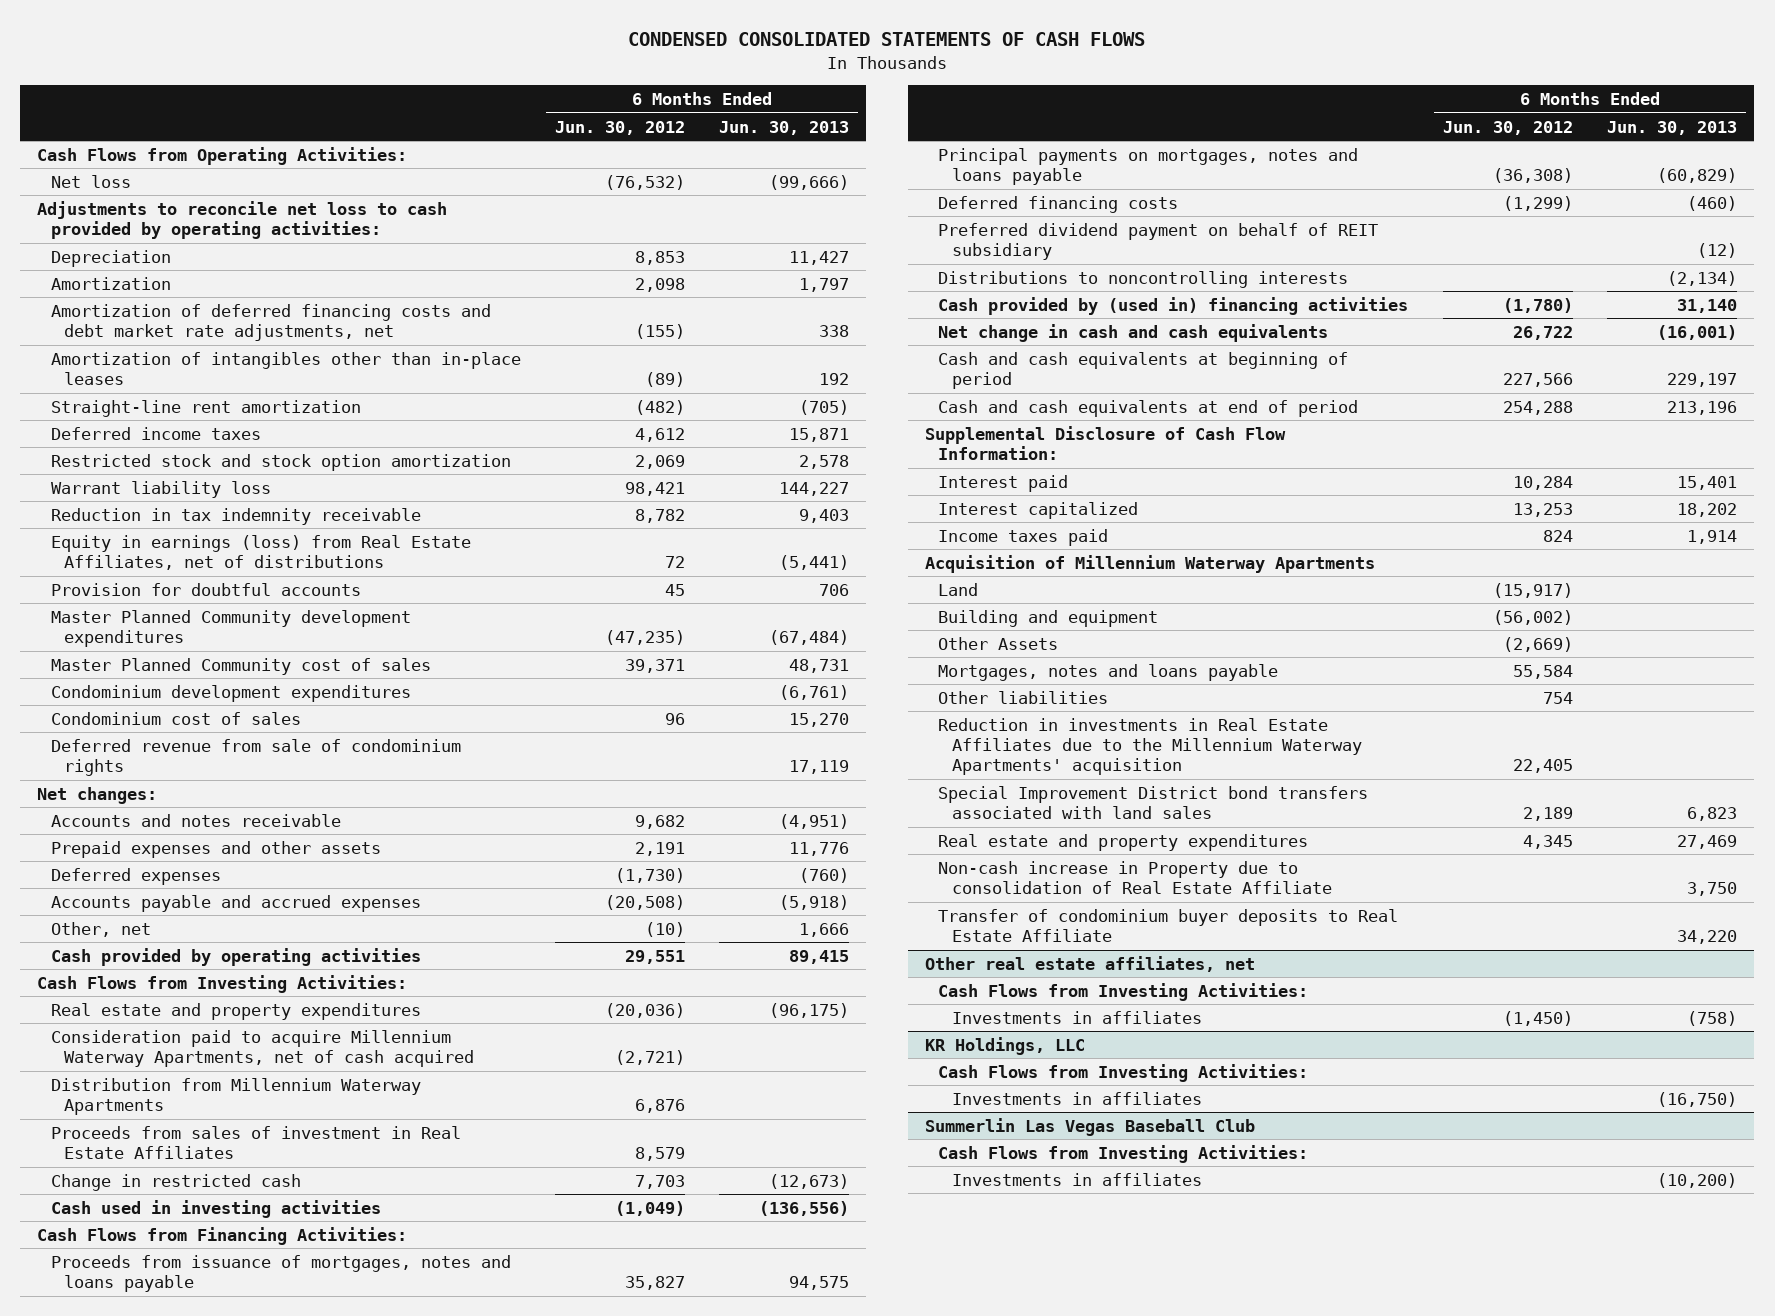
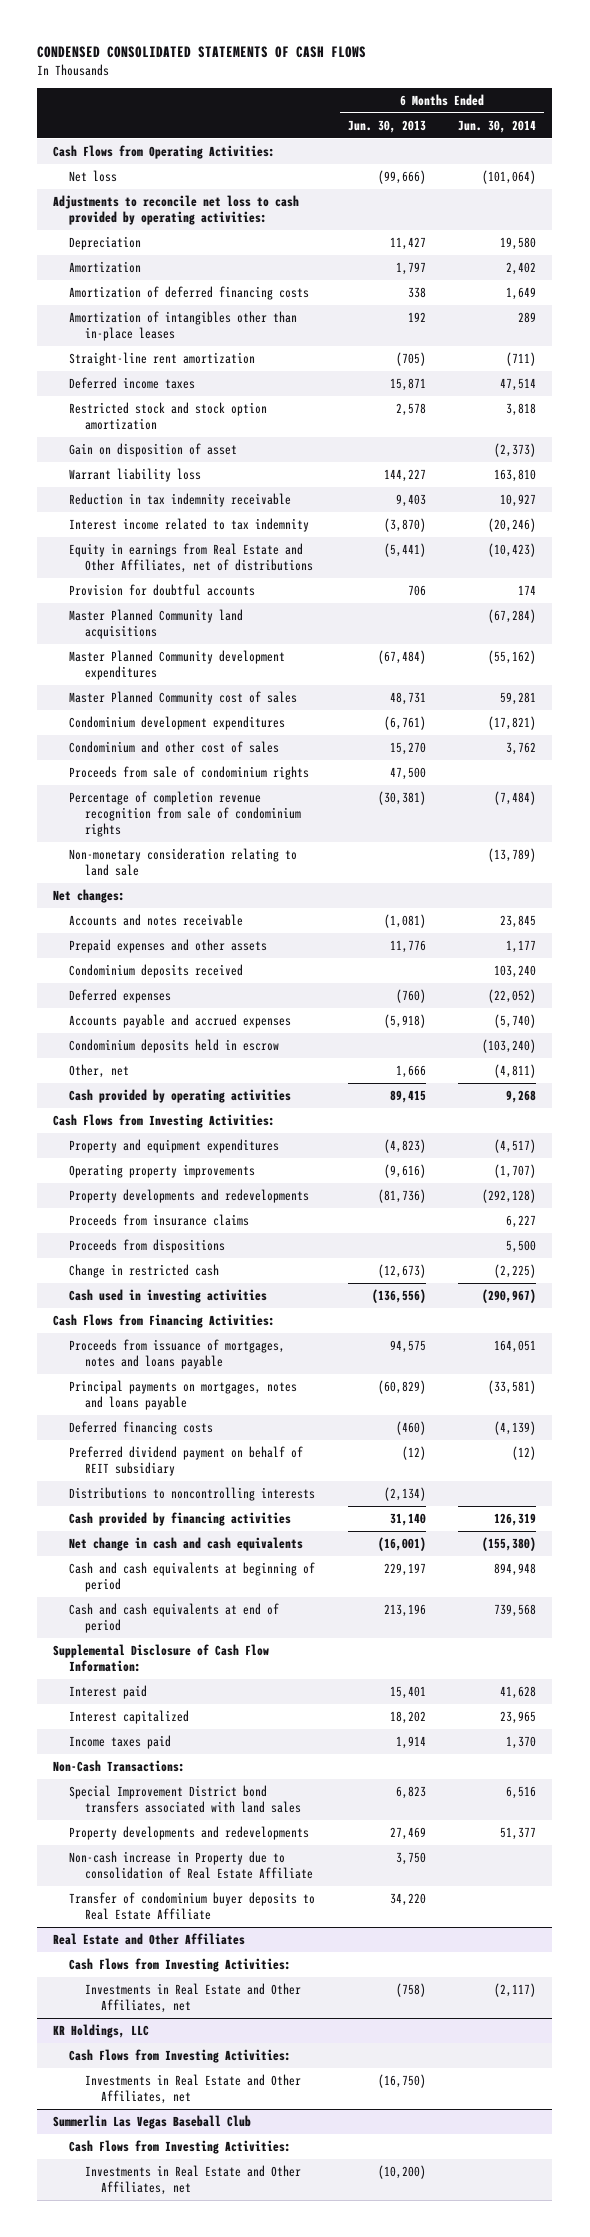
- | 6 Months Ended Jun. 30, 2012 | 6 Months Ended Jun. 30, 2013
+ | 6 Months Ended Jun. 30, 2013 | 6 Months Ended Jun. 30, 2014
- Amortization of deferred financing costs and debt market rate adjustments, net | (155) | 338
+ Amortization of deferred financing costs | 338 | 1,649
+ Gain on disposition of asset | | (2,373)
- Equity in earnings (loss) from Real Estate Affiliates, net of distributions | 72 | (5,441)
+ Interest income related to tax indemnity | (3,870) | (20,246)
+ Equity in earnings from Real Estate and Other Affiliates, net of distributions | (5,441) | (10,423)
+ Master Planned Community land acquisitions | | (67,284)
- Condominium cost of sales | 96 | 15,270
- Deferred revenue from sale of condominium rights | | 17,119
+ Condominium and other cost of sales | 15,270 | 3,762
+ Proceeds from sale of condominium rights | 47,500 |
+ Percentage of completion revenue recognition from sale of condominium rights | (30,381) | (7,484)
+ Non-monetary consideration relating to land sale | | (13,789)
- Accounts and notes receivable | 9,682 | (4,951)
+ Accounts and notes receivable | (1,081) | 23,845
+ Condominium deposits received | | 103,240
+ Condominium deposits held in escrow | | (103,240)
- Real estate and property expenditures | (20,036) | (96,175)
- Consideration paid to acquire Millennium Waterway Apartments, net of cash acquired | (2,721) |
- Distribution from Millennium Waterway Apartments | 6,876 |
- Proceeds from sales of investment in Real Estate Affiliates | 8,579 |
+ Property and equipment expenditures | (4,823) | (4,517)
+ Operating property improvements | (9,616) | (1,707)
+ Property developments and redevelopments | (81,736) | (292,128)
+ Proceeds from insurance claims | | 6,227
+ Proceeds from dispositions | | 5,500
- Cash provided by (used in) financing activities | (1,780) | 31,140
+ Cash provided by financing activities | 31,140 | 126,319
- Acquisition of Millennium Waterway Apartments
- Land | (15,917) |
- Building and equipment | (56,002) |
- Other Assets | (2,669) |
- Mortgages, notes and loans payable | 55,584 |
- Other liabilities | 754 |
- Reduction in investments in Real Estate Affiliates due to the Millennium Waterway Apartments' acquisition | 22,405 |
+ Non-Cash Transactions:
- Real estate and property expenditures | 4,345 | 27,469
+ Property developments and redevelopments | 27,469 | 51,377
- Other real estate affiliates, net
+ Real Estate and Other Affiliates
- Investments in affiliates | (1,450) | (758)
+ Investments in Real Estate and Other Affiliates, net | (758) | (2,117)
@ KR Holdings, LLC
- Investments in affiliates | | (16,750)
+ Investments in Real Estate and Other Affiliates, net | (16,750) |
@ Summerlin Las Vegas Baseball Club
- Investments in affiliates | | (10,200)
+ Investments in Real Estate and Other Affiliates, net | (10,200) |

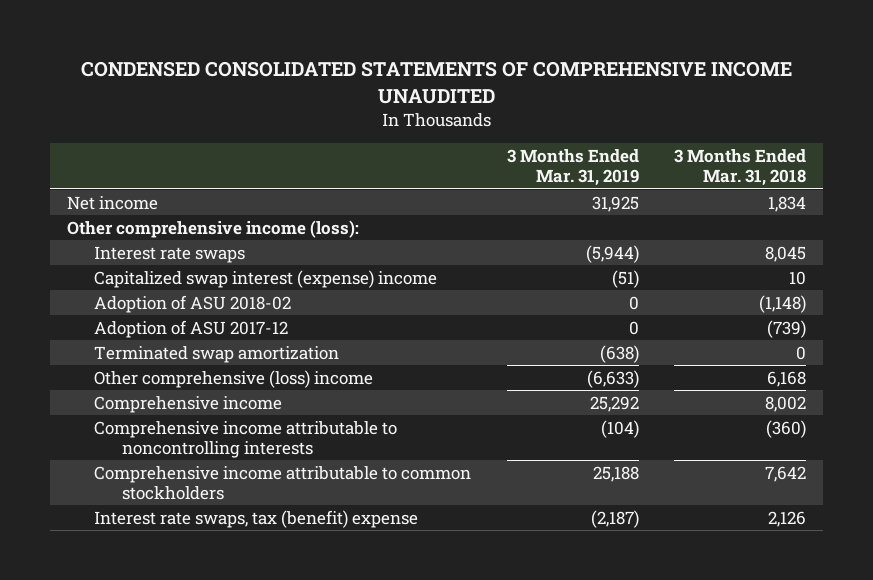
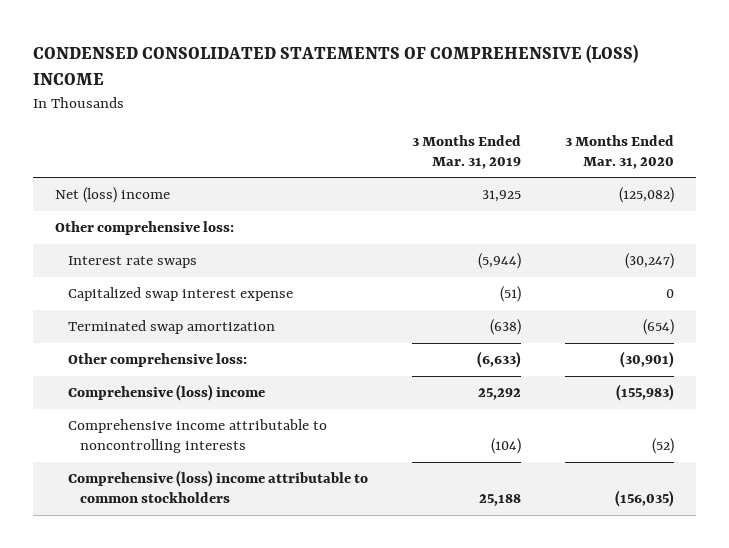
- CONDENSED CONSOLIDATED STATEMENTS OF COMPREHENSIVE INCOME UNAUDITED
+ CONDENSED CONSOLIDATED STATEMENTS OF COMPREHENSIVE (LOSS) INCOME
- | 3 Months Ended Mar. 31, 2019 | 3 Months Ended Mar. 31, 2018
+ | 3 Months Ended Mar. 31, 2019 | 3 Months Ended Mar. 31, 2020
- Net income | 31,925 | 1,834
- Other comprehensive income (loss):
+ Net (loss) income | 31,925 | (125,082)
+ Other comprehensive loss:
- Capitalized swap interest (expense) income | (51) | 10
- Adoption of ASU 2018-02 | 0 | (1,148)
- Adoption of ASU 2017-12 | 0 | (739)
+ Capitalized swap interest expense | (51) | 0
- Other comprehensive (loss) income | (6,633) | 6,168
- Comprehensive income | 25,292 | 8,002
+ Other comprehensive loss: | (6,633) | (30,901)
+ Comprehensive (loss) income | 25,292 | (155,983)
- Comprehensive income attributable to common stockholders | 25,188 | 7,642
- Interest rate swaps, tax (benefit) expense | (2,187) | 2,126
+ Comprehensive (loss) income attributable to common stockholders | 25,188 | (156,035)

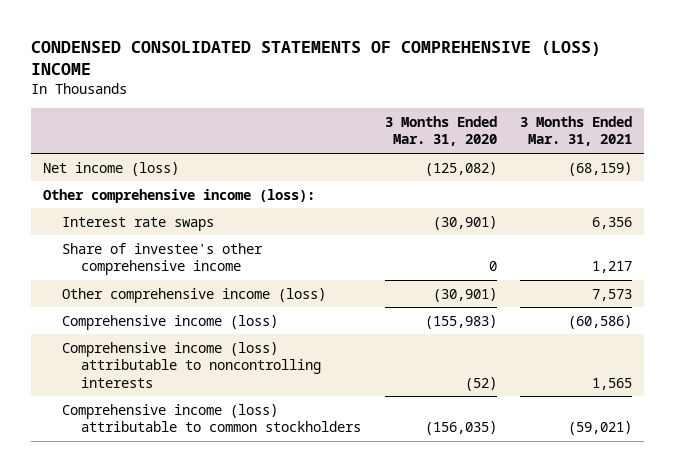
- | 3 Months Ended Mar. 31, 2019 | 3 Months Ended Mar. 31, 2020
+ | 3 Months Ended Mar. 31, 2020 | 3 Months Ended Mar. 31, 2021
- Net (loss) income | 31,925 | (125,082)
- Other comprehensive loss:
- Interest rate swaps | (5,944) | (30,247)
- Capitalized swap interest expense | (51) | 0
- Terminated swap amortization | (638) | (654)
- Other comprehensive loss: | (6,633) | (30,901)
- Comprehensive (loss) income | 25,292 | (155,983)
- Comprehensive income attributable to noncontrolling interests | (104) | (52)
- Comprehensive (loss) income attributable to common stockholders | 25,188 | (156,035)
+ Net income (loss) | (125,082) | (68,159)
+ Other comprehensive income (loss):
+ Interest rate swaps | (30,901) | 6,356
+ Share of investee's other comprehensive income | 0 | 1,217
+ Other comprehensive income (loss) | (30,901) | 7,573
+ Comprehensive income (loss) | (155,983) | (60,586)
+ Comprehensive income (loss) attributable to noncontrolling interests | (52) | 1,565
+ Comprehensive income (loss) attributable to common stockholders | (156,035) | (59,021)

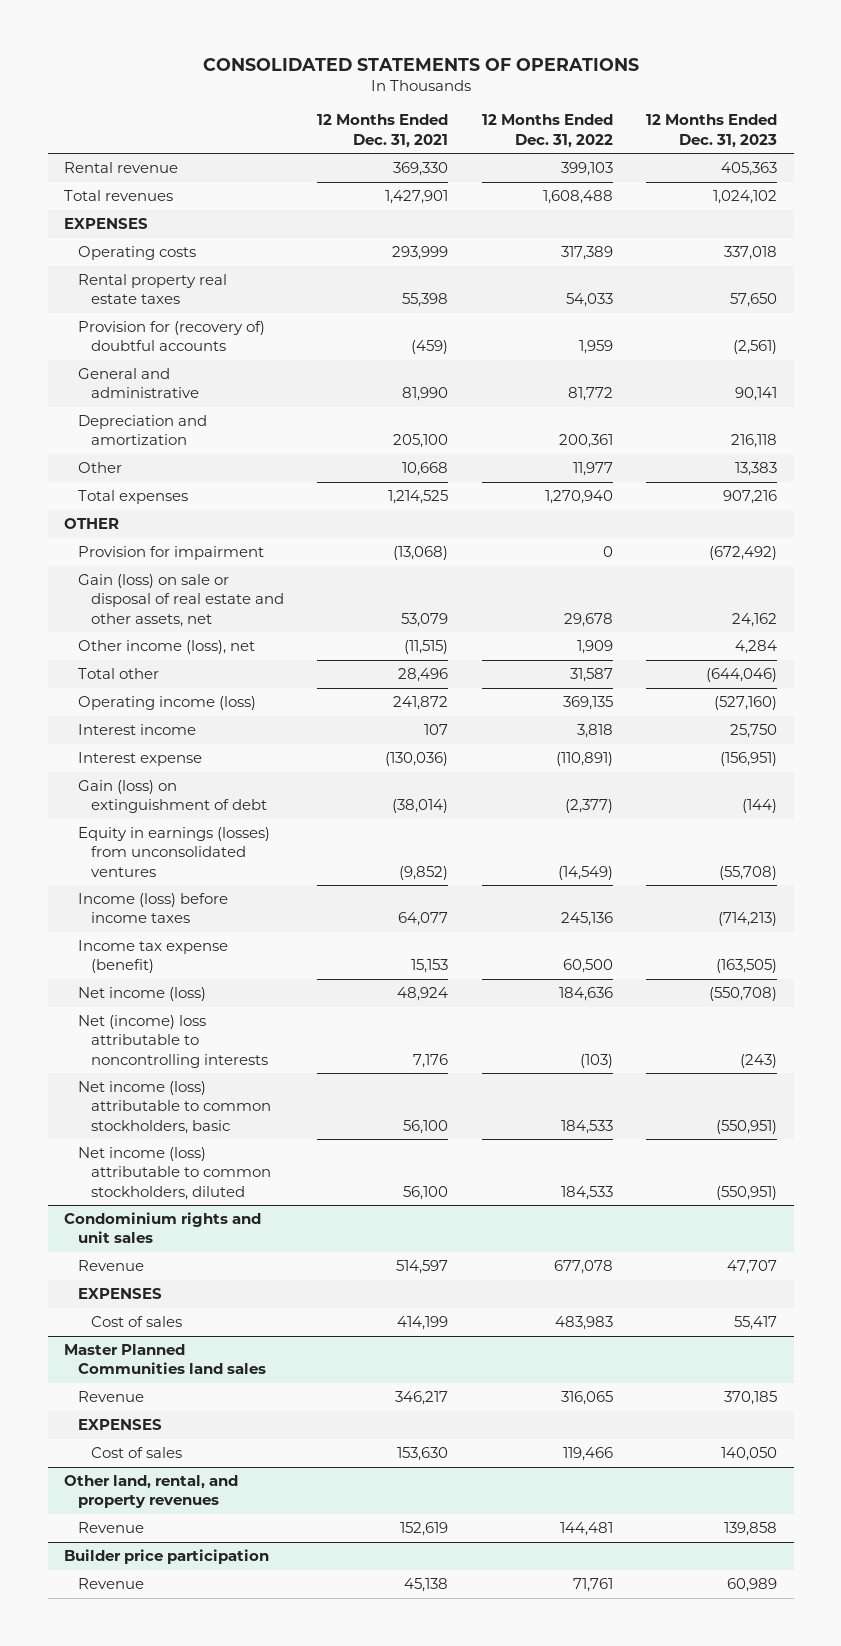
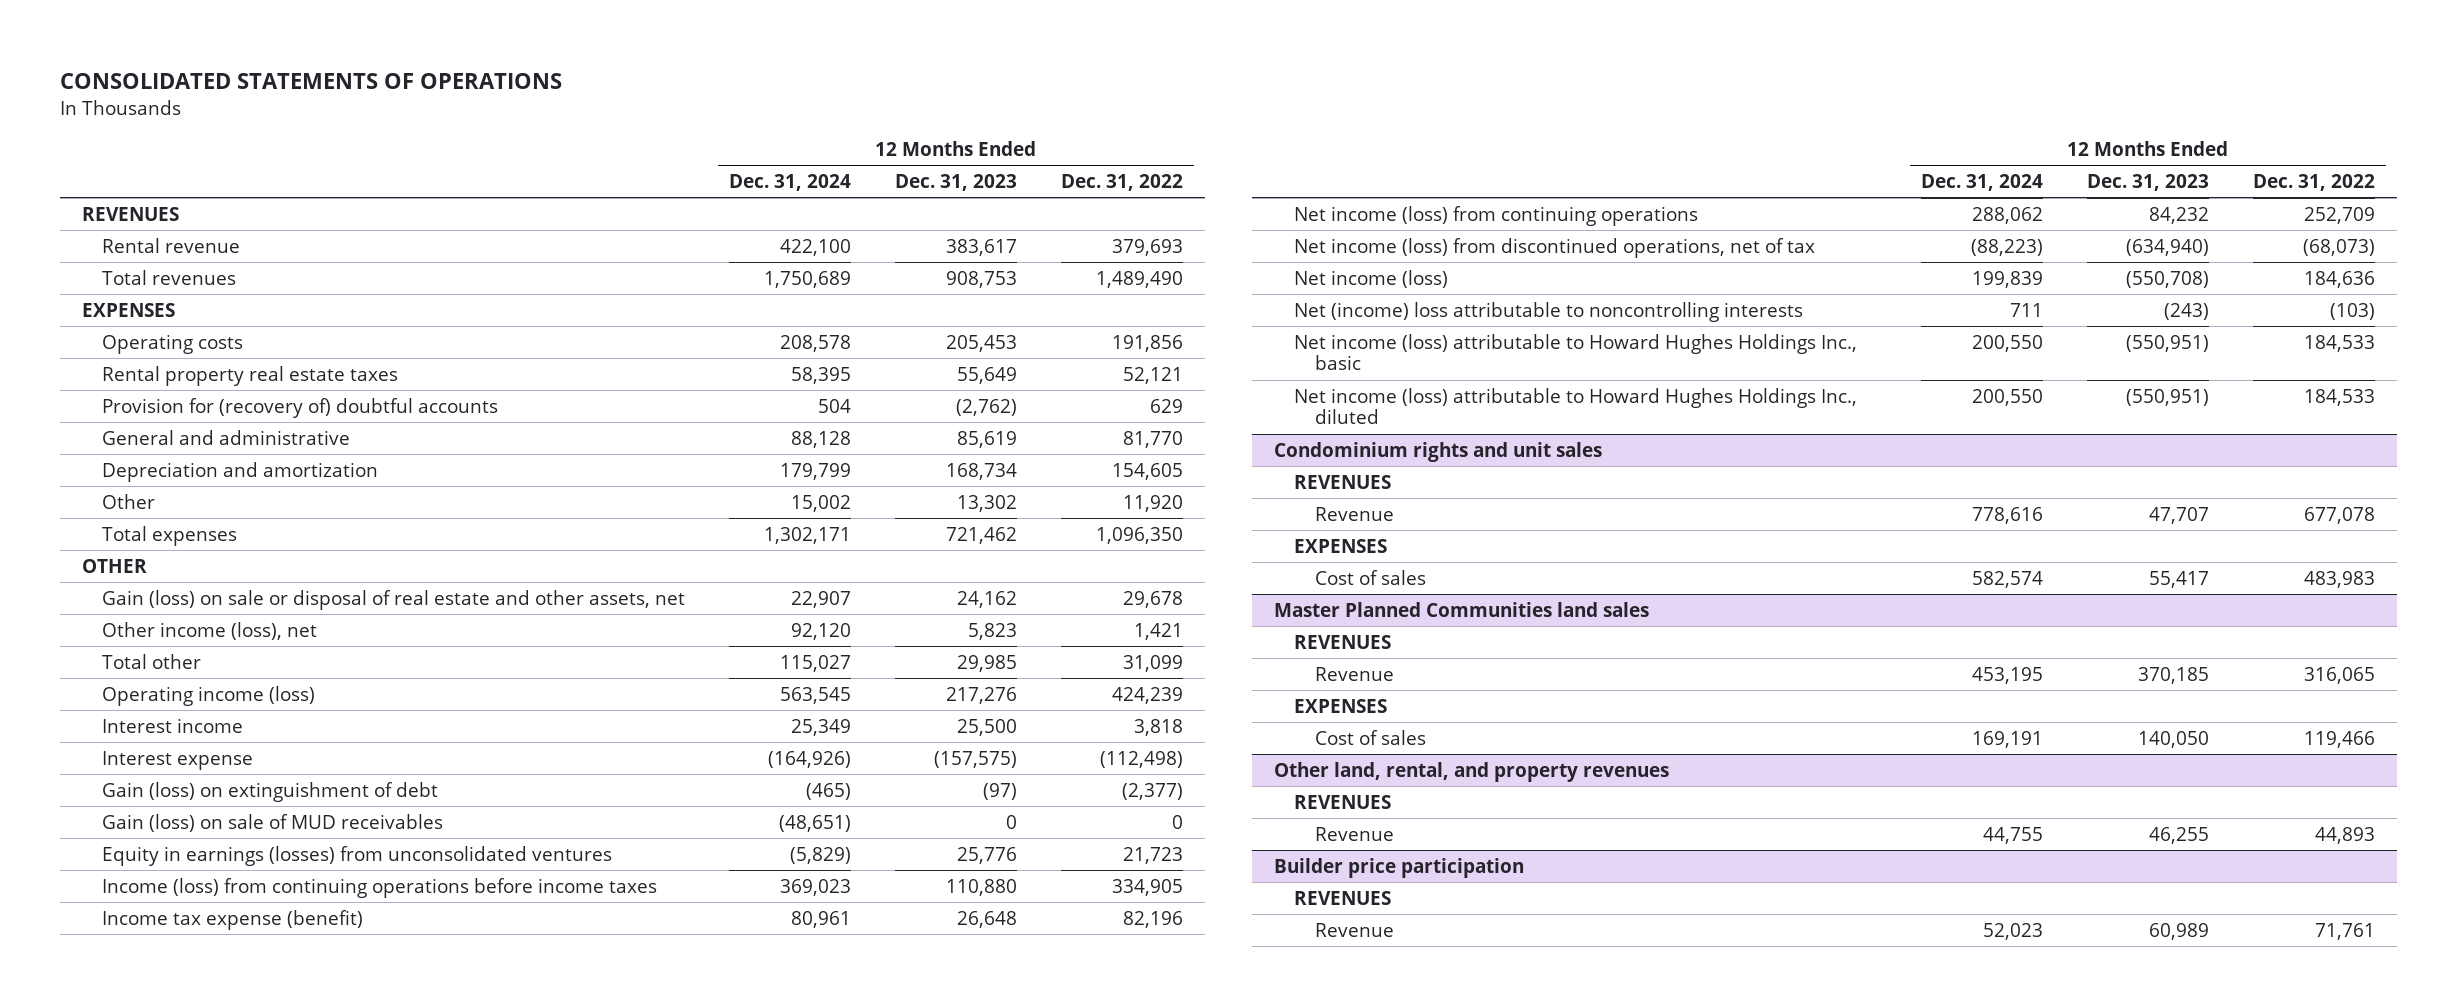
- | 12 Months Ended Dec. 31, 2021 | 12 Months Ended Dec. 31, 2022 | 12 Months Ended Dec. 31, 2023
+ | 12 Months Ended Dec. 31, 2024 | 12 Months Ended Dec. 31, 2023 | 12 Months Ended Dec. 31, 2022
- Rental revenue | 369,330 | 399,103 | 405,363
- Total revenues | 1,427,901 | 1,608,488 | 1,024,102
+ REVENUES
+ Rental revenue | 422,100 | 383,617 | 379,693
+ Total revenues | 1,750,689 | 908,753 | 1,489,490
- Operating costs | 293,999 | 317,389 | 337,018
- Rental property real estate taxes | 55,398 | 54,033 | 57,650
- Provision for (recovery of) doubtful accounts | (459) | 1,959 | (2,561)
- General and administrative | 81,990 | 81,772 | 90,141
- Depreciation and amortization | 205,100 | 200,361 | 216,118
- Other | 10,668 | 11,977 | 13,383
- Total expenses | 1,214,525 | 1,270,940 | 907,216
+ Operating costs | 208,578 | 205,453 | 191,856
+ Rental property real estate taxes | 58,395 | 55,649 | 52,121
+ Provision for (recovery of) doubtful accounts | 504 | (2,762) | 629
+ General and administrative | 88,128 | 85,619 | 81,770
+ Depreciation and amortization | 179,799 | 168,734 | 154,605
+ Other | 15,002 | 13,302 | 11,920
+ Total expenses | 1,302,171 | 721,462 | 1,096,350
- Provision for impairment | (13,068) | 0 | (672,492)
- Other income (loss), net | (11,515) | 1,909 | 4,284
- Total other | 28,496 | 31,587 | (644,046)
- Operating income (loss) | 241,872 | 369,135 | (527,160)
- Interest income | 107 | 3,818 | 25,750
- Interest expense | (130,036) | (110,891) | (156,951)
- Gain (loss) on extinguishment of debt | (38,014) | (2,377) | (144)
- Equity in earnings (losses) from unconsolidated ventures | (9,852) | (14,549) | (55,708)
- Income (loss) before income taxes | 64,077 | 245,136 | (714,213)
- Income tax expense (benefit) | 15,153 | 60,500 | (163,505)
+ Other income (loss), net | 92,120 | 5,823 | 1,421
+ Total other | 115,027 | 29,985 | 31,099
+ Operating income (loss) | 563,545 | 217,276 | 424,239
+ Interest income | 25,349 | 25,500 | 3,818
+ Interest expense | (164,926) | (157,575) | (112,498)
+ Gain (loss) on extinguishment of debt | (465) | (97) | (2,377)
+ Gain (loss) on sale of MUD receivables | (48,651) | 0 | 0
+ Equity in earnings (losses) from unconsolidated ventures | (5,829) | 25,776 | 21,723
+ Income (loss) from continuing operations before income taxes | 369,023 | 110,880 | 334,905
+ Income tax expense (benefit) | 80,961 | 26,648 | 82,196
+ Net income (loss) from continuing operations | 288,062 | 84,232 | 252,709
+ Net income (loss) from discontinued operations, net of tax | (88,223) | (634,940) | (68,073)
- Net income (loss) attributable to common stockholders, basic | 56,100 | 184,533 | (550,951)
- Net income (loss) attributable to common stockholders, diluted | 56,100 | 184,533 | (550,951)
+ Net income (loss) attributable to Howard Hughes Holdings Inc., basic | 200,550 | (550,951) | 184,533
+ Net income (loss) attributable to Howard Hughes Holdings Inc., diluted | 200,550 | (550,951) | 184,533
@ Condominium rights and unit sales
+ REVENUES
@ Master Planned Communities land sales
+ REVENUES
@ Other land, rental, and property revenues
- Revenue | 152,619 | 144,481 | 139,858
+ REVENUES
+ Revenue | 44,755 | 46,255 | 44,893
@ Builder price participation
+ REVENUES

